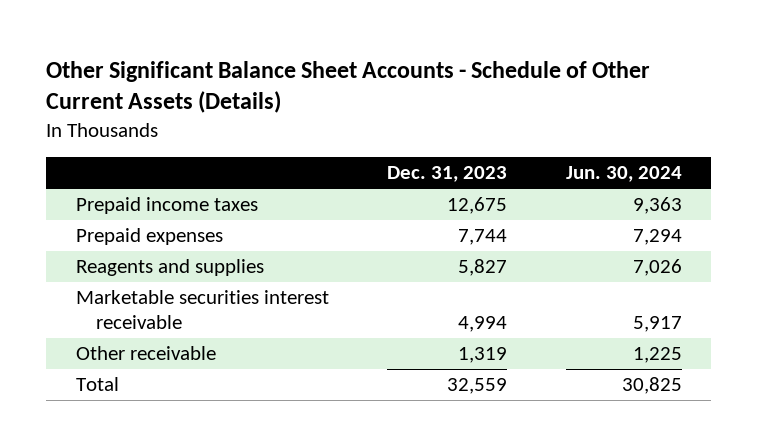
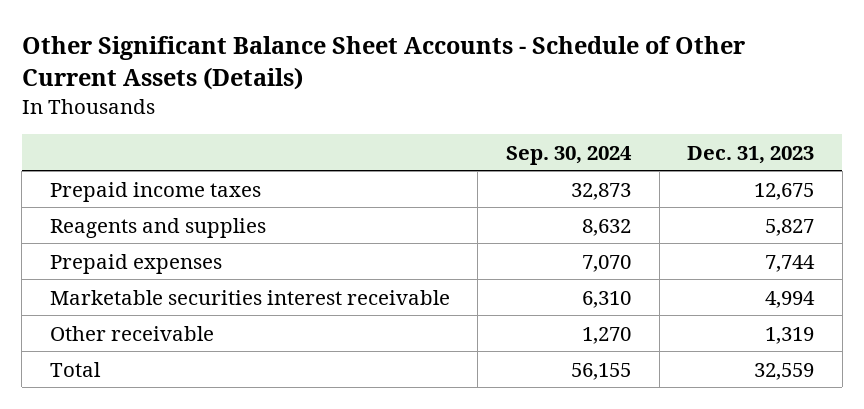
- | Dec. 31, 2023 | Jun. 30, 2024
+ | Sep. 30, 2024 | Dec. 31, 2023
moved down: Prepaid expenses | 7,070 | 7,744

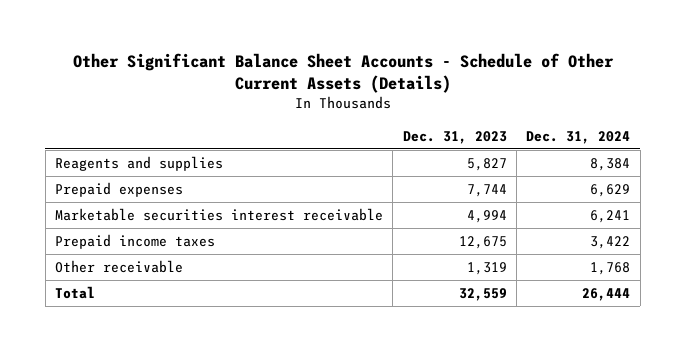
- | Sep. 30, 2024 | Dec. 31, 2023
+ | Dec. 31, 2023 | Dec. 31, 2024
moved down: Prepaid income taxes | 12,675 | 3,422

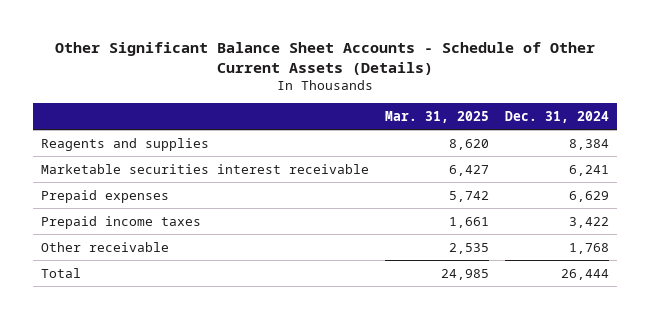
- | Dec. 31, 2023 | Dec. 31, 2024
+ | Mar. 31, 2025 | Dec. 31, 2024
moved down: Prepaid expenses | 5,742 | 6,629

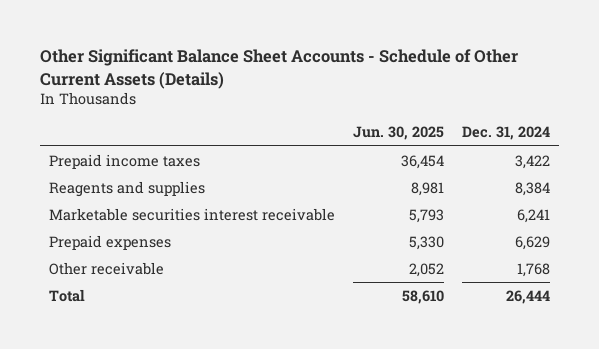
- | Mar. 31, 2025 | Dec. 31, 2024
+ | Jun. 30, 2025 | Dec. 31, 2024
moved up: Prepaid income taxes | 36,454 | 3,422

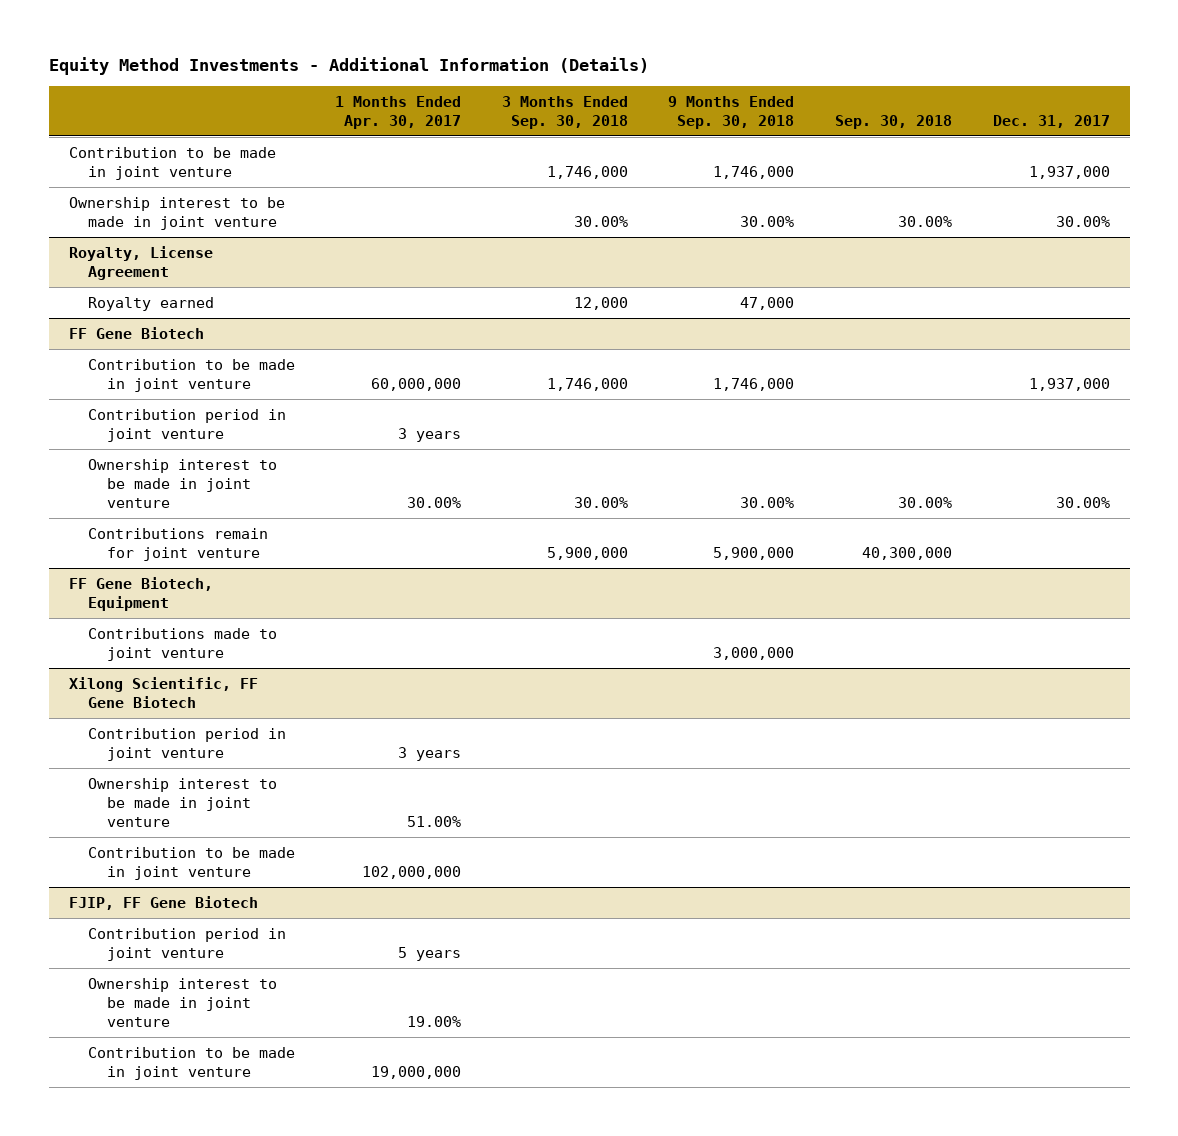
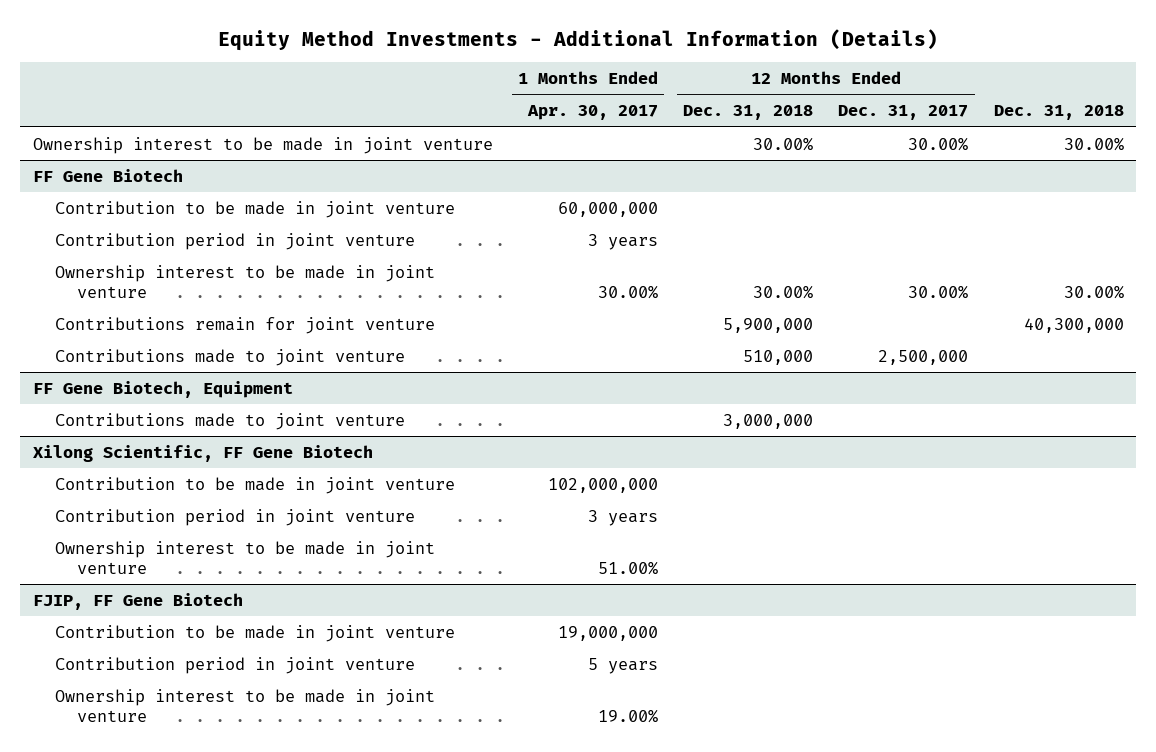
- | 1 Months Ended Apr. 30, 2017 | 3 Months Ended Sep. 30, 2018 | 9 Months Ended Sep. 30, 2018 | Sep. 30, 2018 | Dec. 31, 2017
+ | 1 Months Ended Apr. 30, 2017 | 12 Months Ended Dec. 31, 2018 | 12 Months Ended Dec. 31, 2017 | Dec. 31, 2018
- Contribution to be made in joint venture | | 1,746,000 | 1,746,000 | | 1,937,000
- Royalty, License Agreement
- Royalty earned | | 12,000 | 47,000 | |
@ FF Gene Biotech
+ Contributions made to joint venture | | 510,000 | 2,500,000 |
@ Xilong Scientific, FF Gene Biotech
moved up: Contribution to be made in joint venture | 102,000,000 | | |
@ FJIP, FF Gene Biotech
moved up: Contribution to be made in joint venture | 19,000,000 | | |

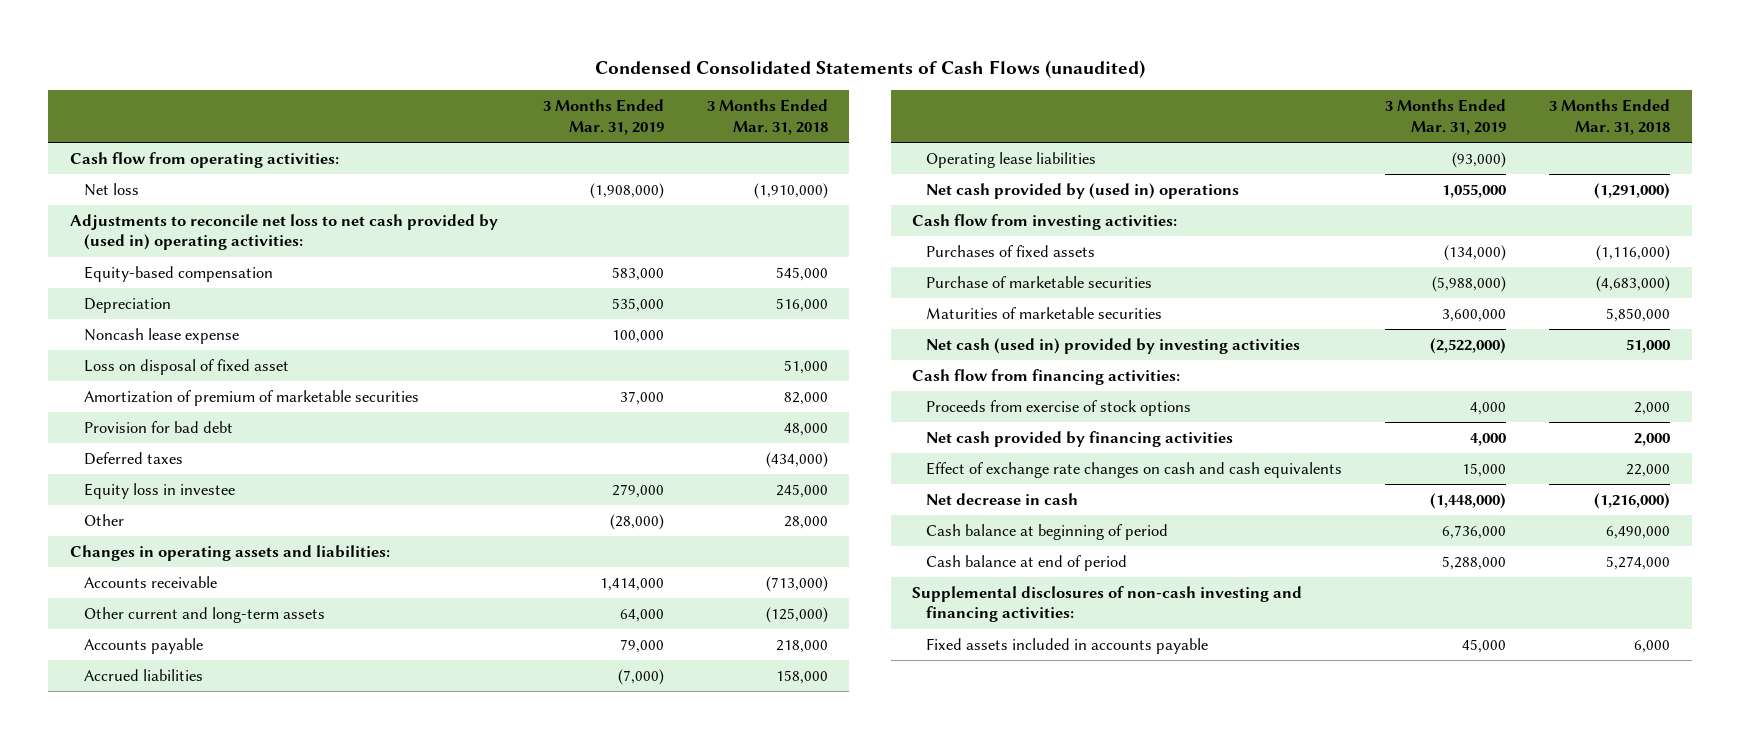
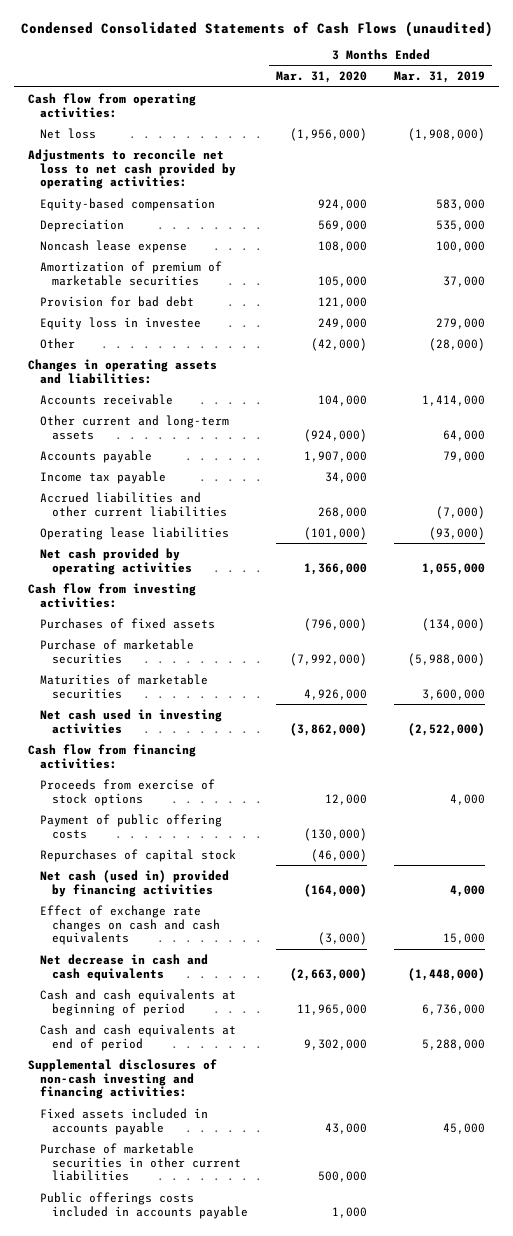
- | 3 Months Ended Mar. 31, 2019 | 3 Months Ended Mar. 31, 2018
+ | 3 Months Ended Mar. 31, 2020 | 3 Months Ended Mar. 31, 2019
- Adjustments to reconcile net loss to net cash provided by (used in) operating activities:
+ Adjustments to reconcile net loss to net cash provided by operating activities:
- Loss on disposal of fixed asset | | 51,000
- Deferred taxes | | (434,000)
- Accrued liabilities | (7,000) | 158,000
+ Income tax payable | 34,000 |
+ Accrued liabilities and other current liabilities | 268,000 | (7,000)
- Net cash provided by (used in) operations | 1,055,000 | (1,291,000)
+ Net cash provided by operating activities | 1,366,000 | 1,055,000
- Net cash (used in) provided by investing activities | (2,522,000) | 51,000
+ Net cash used in investing activities | (3,862,000) | (2,522,000)
- Net cash provided by financing activities | 4,000 | 2,000
+ Payment of public offering costs | (130,000) |
+ Repurchases of capital stock | (46,000) |
+ Net cash (used in) provided by financing activities | (164,000) | 4,000
- Net decrease in cash | (1,448,000) | (1,216,000)
- Cash balance at beginning of period | 6,736,000 | 6,490,000
- Cash balance at end of period | 5,288,000 | 5,274,000
+ Net decrease in cash and cash equivalents | (2,663,000) | (1,448,000)
+ Cash and cash equivalents at beginning of period | 11,965,000 | 6,736,000
+ Cash and cash equivalents at end of period | 9,302,000 | 5,288,000
+ Purchase of marketable securities in other current liabilities | 500,000 |
+ Public offerings costs included in accounts payable | 1,000 |

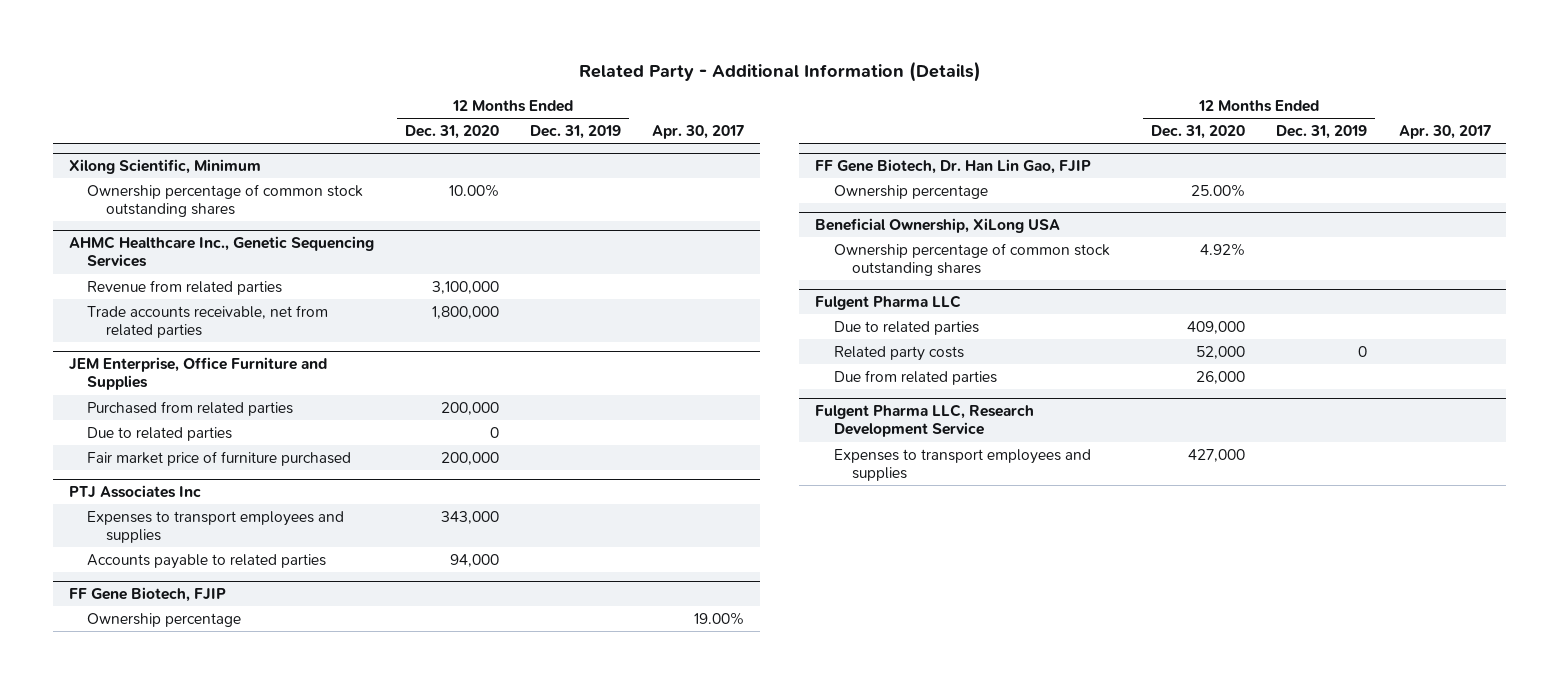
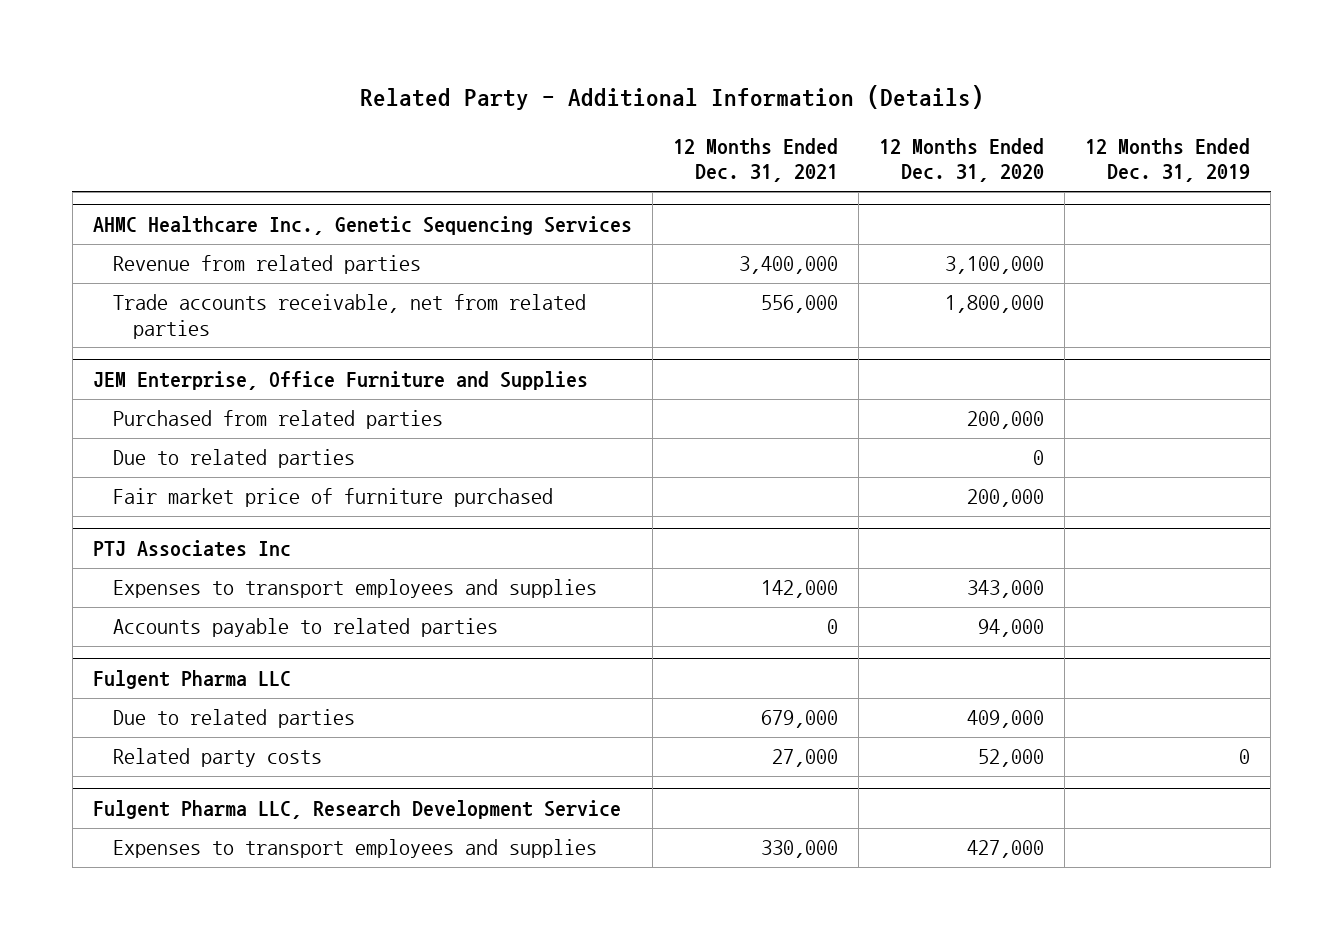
- | 12 Months Ended Dec. 31, 2020 | 12 Months Ended Dec. 31, 2019 | Apr. 30, 2017
+ | 12 Months Ended Dec. 31, 2021 | 12 Months Ended Dec. 31, 2020 | 12 Months Ended Dec. 31, 2019
- Xilong Scientific, Minimum
- Ownership percentage of common stock outstanding shares | 10.00% | |
- FF Gene Biotech, FJIP
- Ownership percentage | | | 19.00%
- FF Gene Biotech, Dr. Han Lin Gao, FJIP
- Ownership percentage | 25.00% | |
- Beneficial Ownership, XiLong USA
- Ownership percentage of common stock outstanding shares | 4.92% | |
@ Fulgent Pharma LLC
- Due from related parties | 26,000 | |

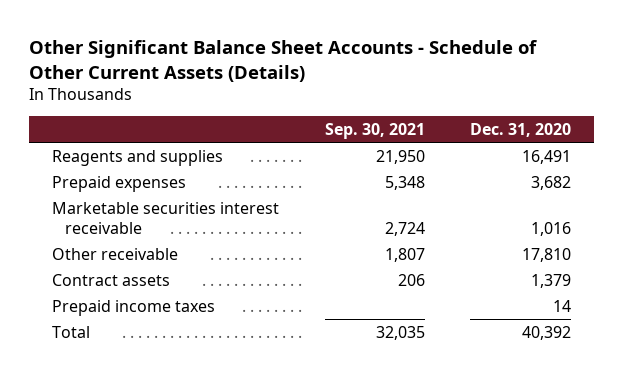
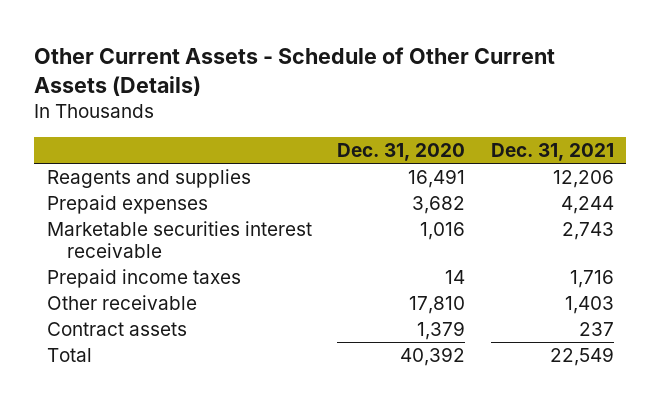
- Other Significant Balance Sheet Accounts - Schedule of Other Current Assets (Details)
+ Other Current Assets - Schedule of Other Current Assets (Details)
- | Sep. 30, 2021 | Dec. 31, 2020
+ | Dec. 31, 2020 | Dec. 31, 2021
moved up: Prepaid income taxes | 14 | 1,716

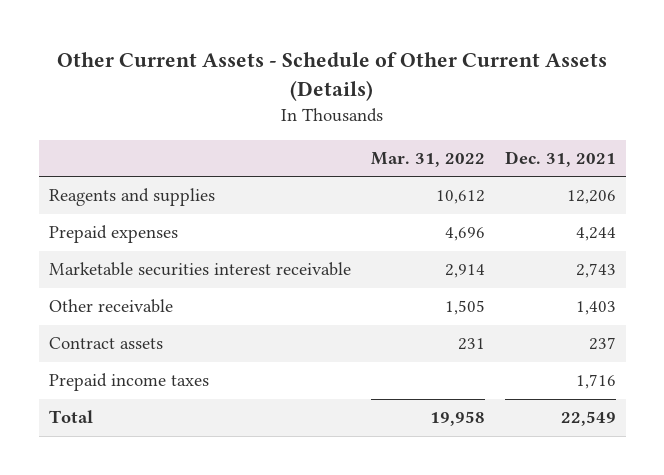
- | Dec. 31, 2020 | Dec. 31, 2021
+ | Mar. 31, 2022 | Dec. 31, 2021
moved down: Prepaid income taxes | | 1,716

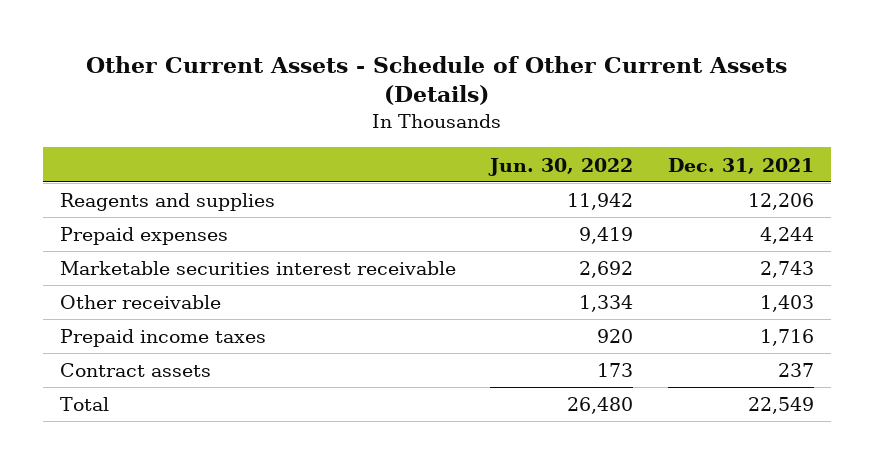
- | Mar. 31, 2022 | Dec. 31, 2021
+ | Jun. 30, 2022 | Dec. 31, 2021
moved down: Contract assets | 173 | 237

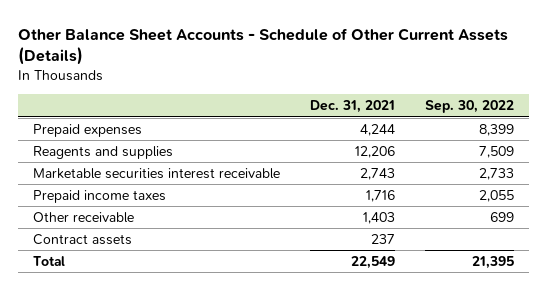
- Other Current Assets - Schedule of Other Current Assets (Details)
+ Other Balance Sheet Accounts - Schedule of Other Current Assets (Details)
- | Jun. 30, 2022 | Dec. 31, 2021
+ | Dec. 31, 2021 | Sep. 30, 2022
moved down: Reagents and supplies | 12,206 | 7,509
moved down: Other receivable | 1,403 | 699

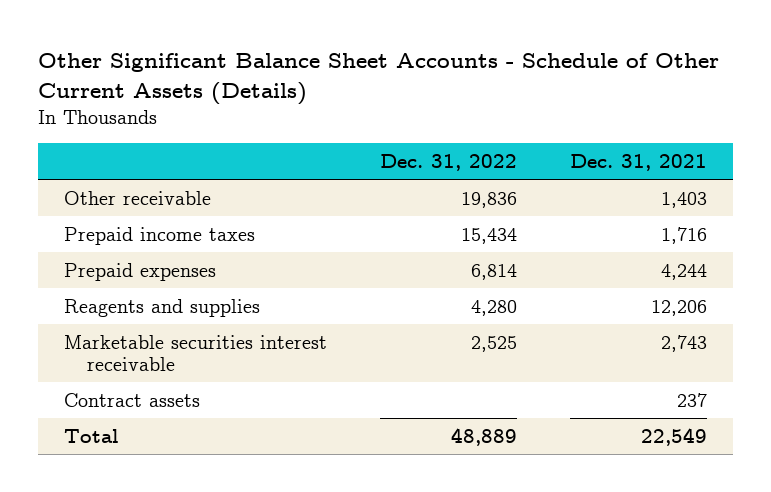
- Other Balance Sheet Accounts - Schedule of Other Current Assets (Details)
+ Other Significant Balance Sheet Accounts - Schedule of Other Current Assets (Details)
- | Dec. 31, 2021 | Sep. 30, 2022
+ | Dec. 31, 2022 | Dec. 31, 2021
moved up: Other receivable | 19,836 | 1,403
moved up: Prepaid income taxes | 15,434 | 1,716

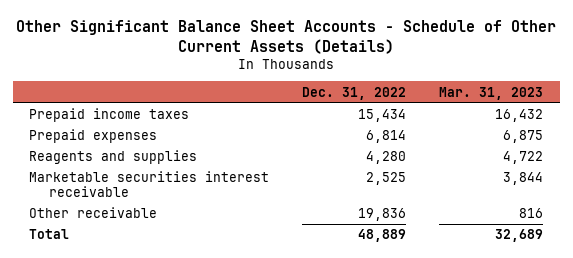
- | Dec. 31, 2022 | Dec. 31, 2021
+ | Dec. 31, 2022 | Mar. 31, 2023
- Contract assets | | 237
moved down: Other receivable | 19,836 | 816

